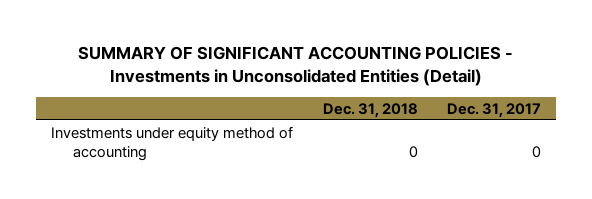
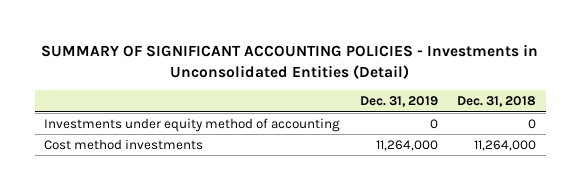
- | Dec. 31, 2018 | Dec. 31, 2017
+ | Dec. 31, 2019 | Dec. 31, 2018
+ Cost method investments | 11,264,000 | 11,264,000

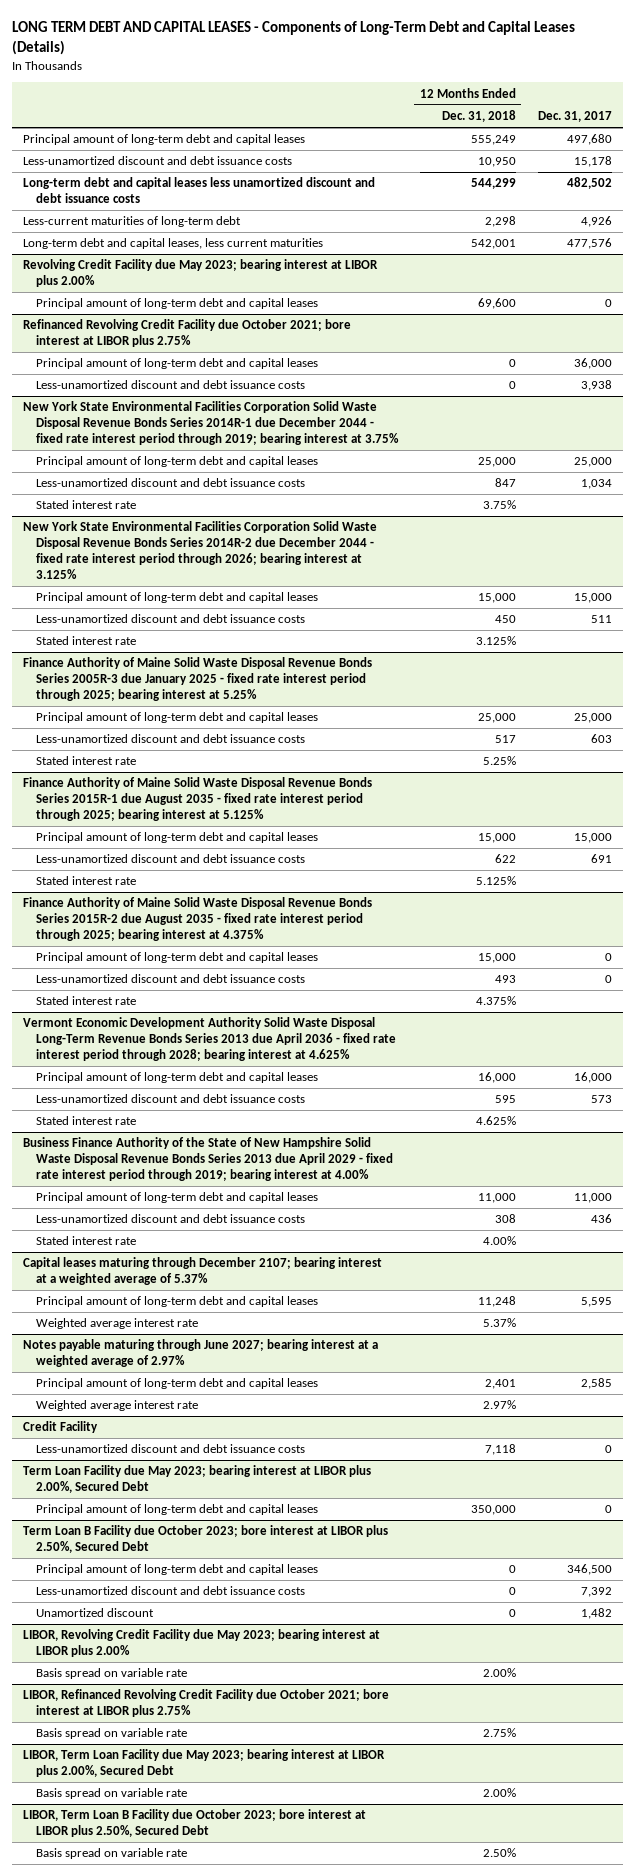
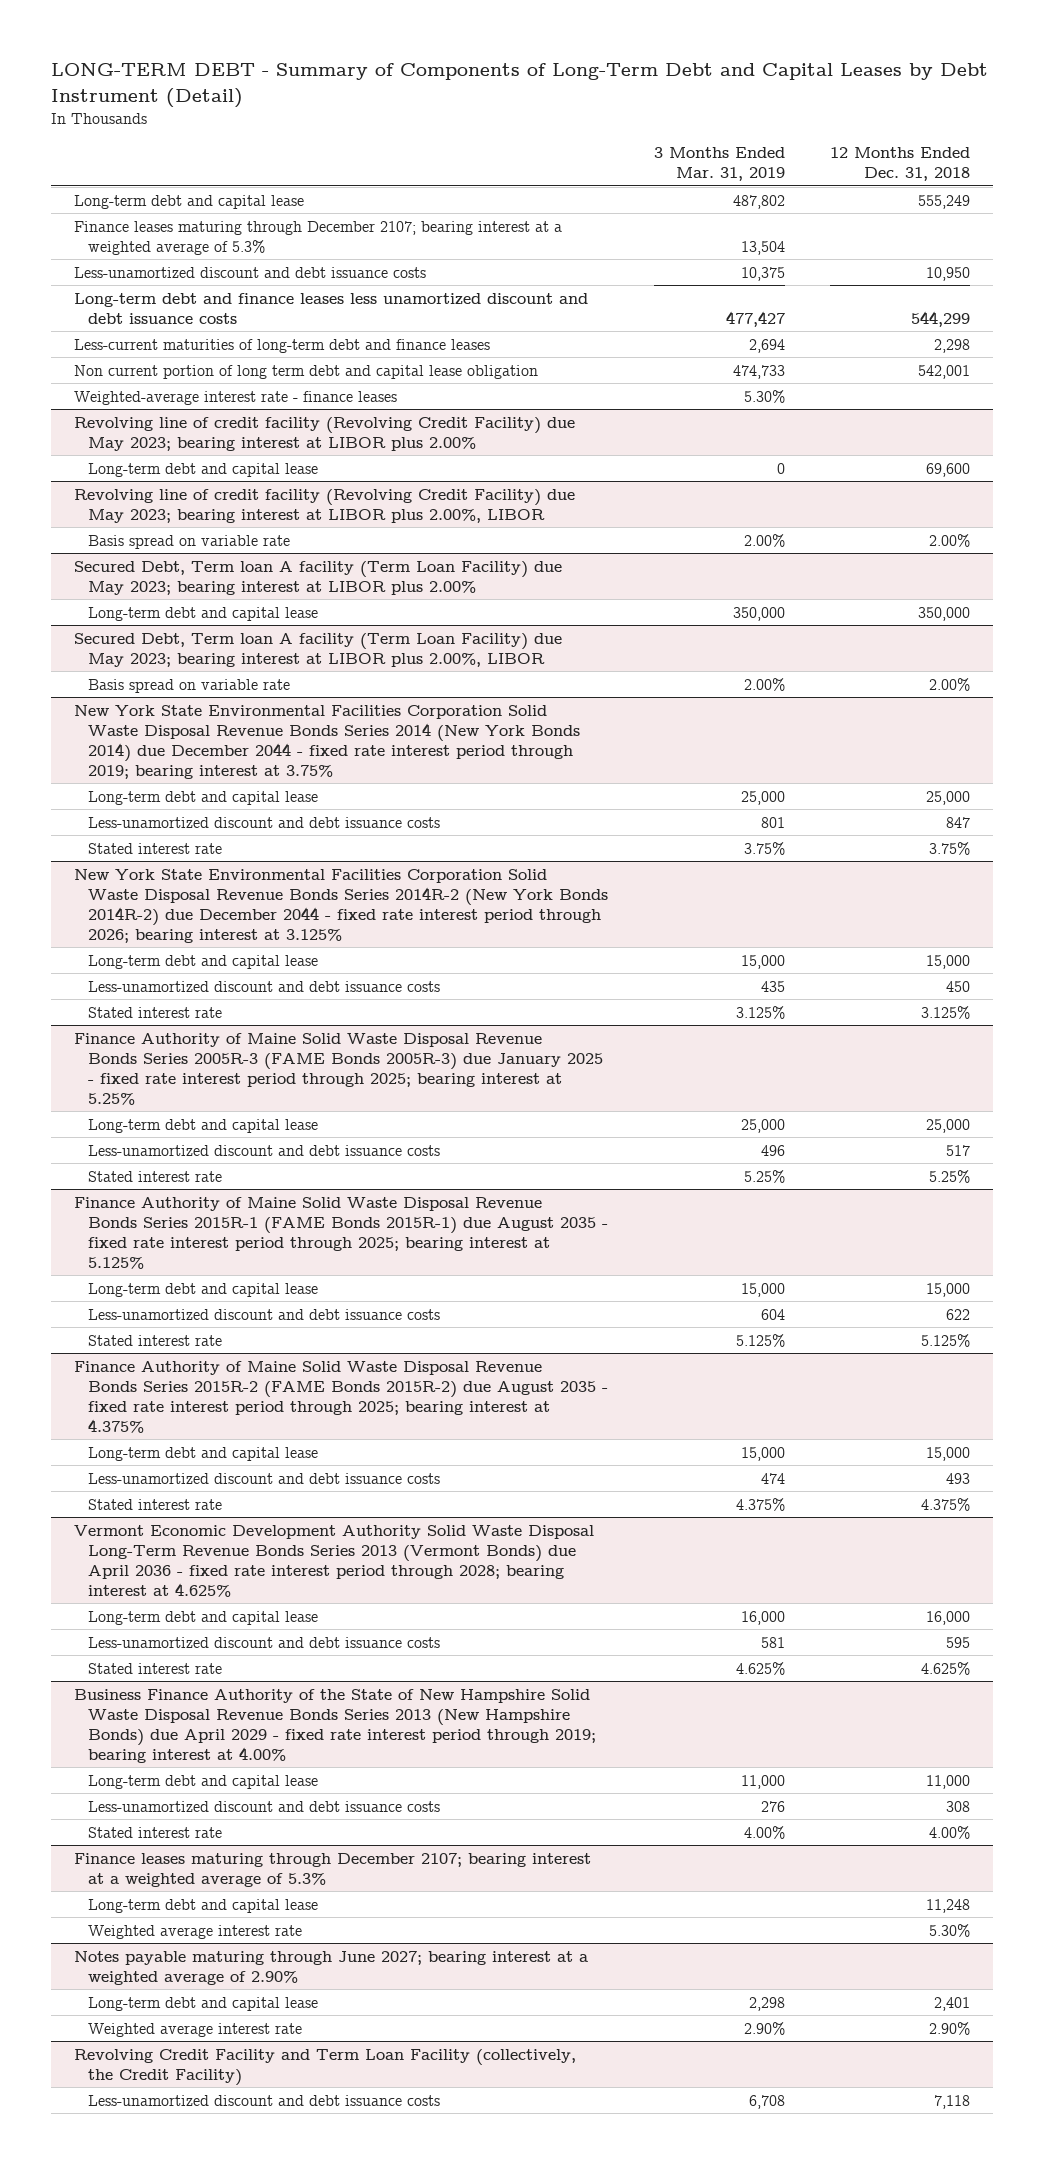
- LONG TERM DEBT AND CAPITAL LEASES - Components of Long-Term Debt and Capital Leases (Details)
+ LONG-TERM DEBT - Summary of Components of Long-Term Debt and Capital Leases by Debt Instrument (Detail)
- | 12 Months Ended Dec. 31, 2018 | Dec. 31, 2017
+ | 3 Months Ended Mar. 31, 2019 | 12 Months Ended Dec. 31, 2018
- Principal amount of long-term debt and capital leases | 555,249 | 497,680
+ Long-term debt and capital lease | 487,802 | 555,249
+ Finance leases maturing through December 2107; bearing interest at a weighted average of 5.3% | 13,504 |
- Long-term debt and capital leases less unamortized discount and debt issuance costs | 544,299 | 482,502
- Less-current maturities of long-term debt | 2,298 | 4,926
- Long-term debt and capital leases, less current maturities | 542,001 | 477,576
- Revolving Credit Facility due May 2023; bearing interest at LIBOR plus 2.00%
- Principal amount of long-term debt and capital leases | 69,600 | 0
- Refinanced Revolving Credit Facility due October 2021; bore interest at LIBOR plus 2.75%
- Principal amount of long-term debt and capital leases | 0 | 36,000
- Less-unamortized discount and debt issuance costs | 0 | 3,938
- New York State Environmental Facilities Corporation Solid Waste Disposal Revenue Bonds Series 2014R-1 due December 2044 - fixed rate interest period through 2019; bearing interest at 3.75%
- Principal amount of long-term debt and capital leases | 25,000 | 25,000
+ Long-term debt and finance leases less unamortized discount and debt issuance costs | 477,427 | 544,299
+ Less-current maturities of long-term debt and finance leases | 2,694 | 2,298
+ Non current portion of long term debt and capital lease obligation | 474,733 | 542,001
+ Weighted-average interest rate - finance leases | 5.30% |
+ Revolving line of credit facility (Revolving Credit Facility) due May 2023; bearing interest at LIBOR plus 2.00%
+ Long-term debt and capital lease | 0 | 69,600
+ Revolving line of credit facility (Revolving Credit Facility) due May 2023; bearing interest at LIBOR plus 2.00%, LIBOR
+ Basis spread on variable rate | 2.00% | 2.00%
+ Secured Debt, Term loan A facility (Term Loan Facility) due May 2023; bearing interest at LIBOR plus 2.00%
+ Long-term debt and capital lease | 350,000 | 350,000
+ Secured Debt, Term loan A facility (Term Loan Facility) due May 2023; bearing interest at LIBOR plus 2.00%, LIBOR
+ Basis spread on variable rate | 2.00% | 2.00%
+ New York State Environmental Facilities Corporation Solid Waste Disposal Revenue Bonds Series 2014 (New York Bonds 2014) due December 2044 - fixed rate interest period through 2019; bearing interest at 3.75%
+ Long-term debt and capital lease | 25,000 | 25,000
- New York State Environmental Facilities Corporation Solid Waste Disposal Revenue Bonds Series 2014R-2 due December 2044 - fixed rate interest period through 2026; bearing interest at 3.125%
- Principal amount of long-term debt and capital leases | 15,000 | 15,000
+ New York State Environmental Facilities Corporation Solid Waste Disposal Revenue Bonds Series 2014R-2 (New York Bonds 2014R-2) due December 2044 - fixed rate interest period through 2026; bearing interest at 3.125%
+ Long-term debt and capital lease | 15,000 | 15,000
- Finance Authority of Maine Solid Waste Disposal Revenue Bonds Series 2005R-3 due January 2025 - fixed rate interest period through 2025; bearing interest at 5.25%
- Principal amount of long-term debt and capital leases | 25,000 | 25,000
+ Finance Authority of Maine Solid Waste Disposal Revenue Bonds Series 2005R-3 (FAME Bonds 2005R-3) due January 2025 - fixed rate interest period through 2025; bearing interest at 5.25%
+ Long-term debt and capital lease | 25,000 | 25,000
- Finance Authority of Maine Solid Waste Disposal Revenue Bonds Series 2015R-1 due August 2035 - fixed rate interest period through 2025; bearing interest at 5.125%
- Principal amount of long-term debt and capital leases | 15,000 | 15,000
+ Finance Authority of Maine Solid Waste Disposal Revenue Bonds Series 2015R-1 (FAME Bonds 2015R-1) due August 2035 - fixed rate interest period through 2025; bearing interest at 5.125%
+ Long-term debt and capital lease | 15,000 | 15,000
- Finance Authority of Maine Solid Waste Disposal Revenue Bonds Series 2015R-2 due August 2035 - fixed rate interest period through 2025; bearing interest at 4.375%
- Principal amount of long-term debt and capital leases | 15,000 | 0
+ Finance Authority of Maine Solid Waste Disposal Revenue Bonds Series 2015R-2 (FAME Bonds 2015R-2) due August 2035 - fixed rate interest period through 2025; bearing interest at 4.375%
+ Long-term debt and capital lease | 15,000 | 15,000
- Vermont Economic Development Authority Solid Waste Disposal Long-Term Revenue Bonds Series 2013 due April 2036 - fixed rate interest period through 2028; bearing interest at 4.625%
- Principal amount of long-term debt and capital leases | 16,000 | 16,000
+ Vermont Economic Development Authority Solid Waste Disposal Long-Term Revenue Bonds Series 2013 (Vermont Bonds) due April 2036 - fixed rate interest period through 2028; bearing interest at 4.625%
+ Long-term debt and capital lease | 16,000 | 16,000
- Business Finance Authority of the State of New Hampshire Solid Waste Disposal Revenue Bonds Series 2013 due April 2029 - fixed rate interest period through 2019; bearing interest at 4.00%
- Principal amount of long-term debt and capital leases | 11,000 | 11,000
+ Business Finance Authority of the State of New Hampshire Solid Waste Disposal Revenue Bonds Series 2013 (New Hampshire Bonds) due April 2029 - fixed rate interest period through 2019; bearing interest at 4.00%
+ Long-term debt and capital lease | 11,000 | 11,000
- Capital leases maturing through December 2107; bearing interest at a weighted average of 5.37%
- Principal amount of long-term debt and capital leases | 11,248 | 5,595
- Weighted average interest rate | 5.37% |
- Notes payable maturing through June 2027; bearing interest at a weighted average of 2.97%
- Principal amount of long-term debt and capital leases | 2,401 | 2,585
- Weighted average interest rate | 2.97% |
- Credit Facility
+ Finance leases maturing through December 2107; bearing interest at a weighted average of 5.3%
+ Long-term debt and capital lease | | 11,248
+ Weighted average interest rate | | 5.30%
+ Notes payable maturing through June 2027; bearing interest at a weighted average of 2.90%
+ Long-term debt and capital lease | 2,298 | 2,401
+ Weighted average interest rate | 2.90% | 2.90%
+ Revolving Credit Facility and Term Loan Facility (collectively, the Credit Facility)
- Term Loan Facility due May 2023; bearing interest at LIBOR plus 2.00%, Secured Debt
- Principal amount of long-term debt and capital leases | 350,000 | 0
- Term Loan B Facility due October 2023; bore interest at LIBOR plus 2.50%, Secured Debt
- Principal amount of long-term debt and capital leases | 0 | 346,500
- Less-unamortized discount and debt issuance costs | 0 | 7,392
- Unamortized discount | 0 | 1,482
- LIBOR, Revolving Credit Facility due May 2023; bearing interest at LIBOR plus 2.00%
- Basis spread on variable rate | 2.00% |
- LIBOR, Refinanced Revolving Credit Facility due October 2021; bore interest at LIBOR plus 2.75%
- Basis spread on variable rate | 2.75% |
- LIBOR, Term Loan Facility due May 2023; bearing interest at LIBOR plus 2.00%, Secured Debt
- Basis spread on variable rate | 2.00% |
- LIBOR, Term Loan B Facility due October 2023; bore interest at LIBOR plus 2.50%, Secured Debt
- Basis spread on variable rate | 2.50% |

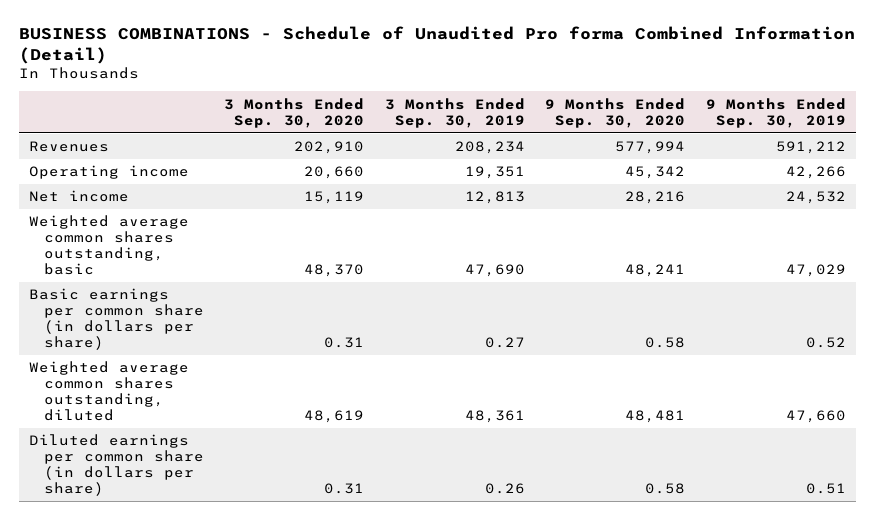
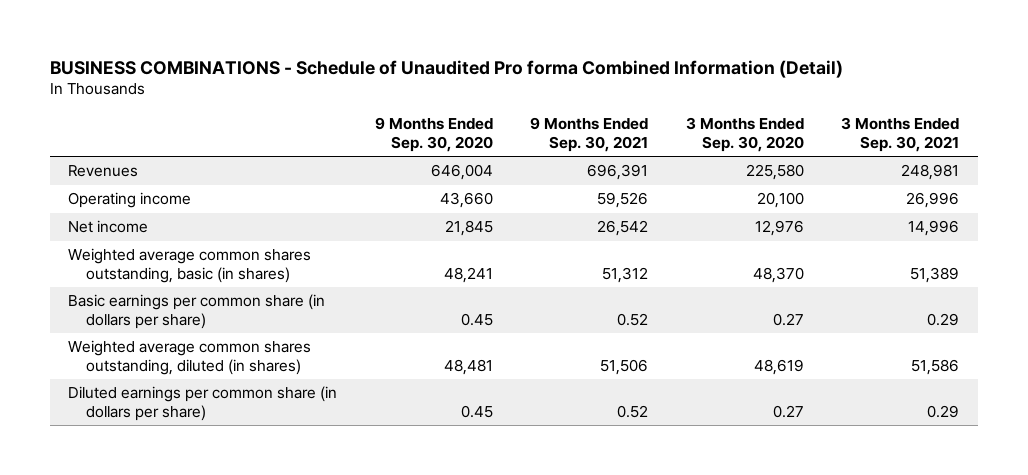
- | 3 Months Ended Sep. 30, 2020 | 3 Months Ended Sep. 30, 2019 | 9 Months Ended Sep. 30, 2020 | 9 Months Ended Sep. 30, 2019
+ | 9 Months Ended Sep. 30, 2020 | 9 Months Ended Sep. 30, 2021 | 3 Months Ended Sep. 30, 2020 | 3 Months Ended Sep. 30, 2021
- Revenues | 202,910 | 208,234 | 577,994 | 591,212
- Operating income | 20,660 | 19,351 | 45,342 | 42,266
- Net income | 15,119 | 12,813 | 28,216 | 24,532
- Weighted average common shares outstanding, basic | 48,370 | 47,690 | 48,241 | 47,029
- Basic earnings per common share (in dollars per share) | 0.31 | 0.27 | 0.58 | 0.52
- Weighted average common shares outstanding, diluted | 48,619 | 48,361 | 48,481 | 47,660
- Diluted earnings per common share (in dollars per share) | 0.31 | 0.26 | 0.58 | 0.51
+ Revenues | 646,004 | 696,391 | 225,580 | 248,981
+ Operating income | 43,660 | 59,526 | 20,100 | 26,996
+ Net income | 21,845 | 26,542 | 12,976 | 14,996
+ Weighted average common shares outstanding, basic (in shares) | 48,241 | 51,312 | 48,370 | 51,389
+ Basic earnings per common share (in dollars per share) | 0.45 | 0.52 | 0.27 | 0.29
+ Weighted average common shares outstanding, diluted (in shares) | 48,481 | 51,506 | 48,619 | 51,586
+ Diluted earnings per common share (in dollars per share) | 0.45 | 0.52 | 0.27 | 0.29

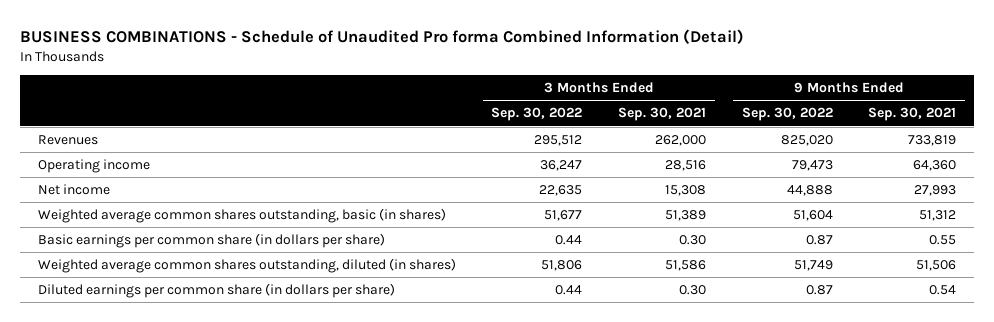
- | 9 Months Ended Sep. 30, 2020 | 9 Months Ended Sep. 30, 2021 | 3 Months Ended Sep. 30, 2020 | 3 Months Ended Sep. 30, 2021
+ | 3 Months Ended Sep. 30, 2022 | 3 Months Ended Sep. 30, 2021 | 9 Months Ended Sep. 30, 2022 | 9 Months Ended Sep. 30, 2021
- Revenues | 646,004 | 696,391 | 225,580 | 248,981
- Operating income | 43,660 | 59,526 | 20,100 | 26,996
- Net income | 21,845 | 26,542 | 12,976 | 14,996
+ Revenues | 295,512 | 262,000 | 825,020 | 733,819
+ Operating income | 36,247 | 28,516 | 79,473 | 64,360
+ Net income | 22,635 | 15,308 | 44,888 | 27,993
- Basic earnings per common share (in dollars per share) | 0.45 | 0.52 | 0.27 | 0.29
+ Basic earnings per common share (in dollars per share) | 0.44 | 0.30 | 0.87 | 0.55
- Diluted earnings per common share (in dollars per share) | 0.45 | 0.52 | 0.27 | 0.29
+ Diluted earnings per common share (in dollars per share) | 0.44 | 0.30 | 0.87 | 0.54

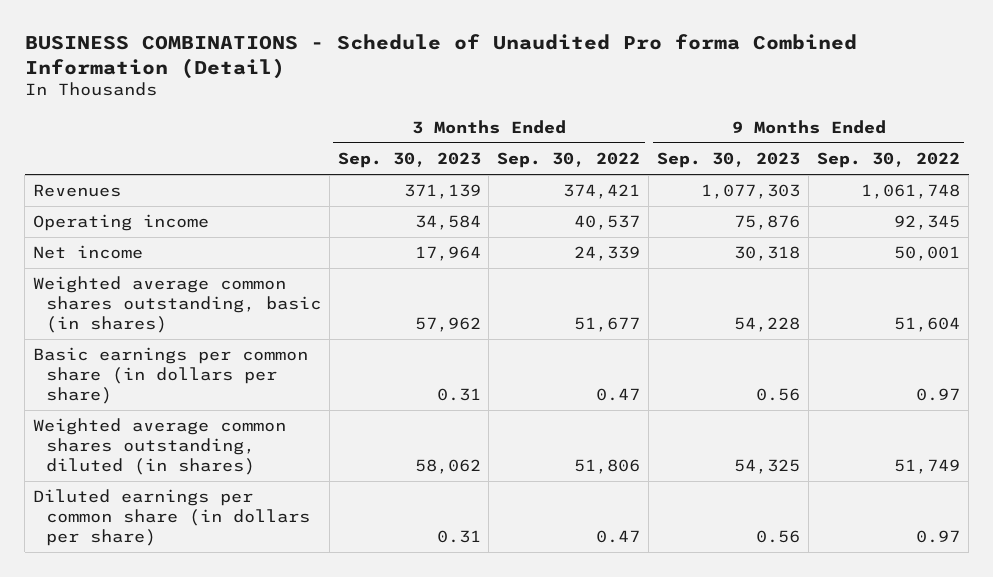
- | 3 Months Ended Sep. 30, 2022 | 3 Months Ended Sep. 30, 2021 | 9 Months Ended Sep. 30, 2022 | 9 Months Ended Sep. 30, 2021
+ | 3 Months Ended Sep. 30, 2023 | 3 Months Ended Sep. 30, 2022 | 9 Months Ended Sep. 30, 2023 | 9 Months Ended Sep. 30, 2022
- Revenues | 295,512 | 262,000 | 825,020 | 733,819
- Operating income | 36,247 | 28,516 | 79,473 | 64,360
- Net income | 22,635 | 15,308 | 44,888 | 27,993
+ Revenues | 371,139 | 374,421 | 1,077,303 | 1,061,748
+ Operating income | 34,584 | 40,537 | 75,876 | 92,345
+ Net income | 17,964 | 24,339 | 30,318 | 50,001
- Basic earnings per common share (in dollars per share) | 0.44 | 0.30 | 0.87 | 0.55
+ Basic earnings per common share (in dollars per share) | 0.31 | 0.47 | 0.56 | 0.97
- Diluted earnings per common share (in dollars per share) | 0.44 | 0.30 | 0.87 | 0.54
+ Diluted earnings per common share (in dollars per share) | 0.31 | 0.47 | 0.56 | 0.97

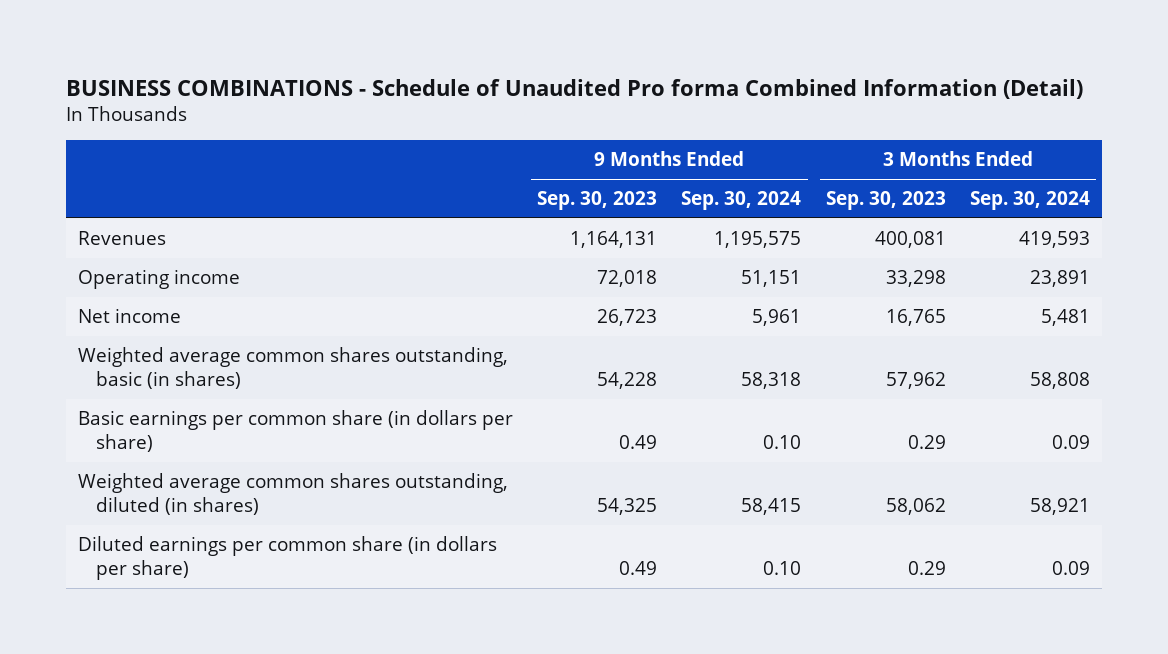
- | 3 Months Ended Sep. 30, 2023 | 3 Months Ended Sep. 30, 2022 | 9 Months Ended Sep. 30, 2023 | 9 Months Ended Sep. 30, 2022
+ | 9 Months Ended Sep. 30, 2023 | 9 Months Ended Sep. 30, 2024 | 3 Months Ended Sep. 30, 2023 | 3 Months Ended Sep. 30, 2024
- Revenues | 371,139 | 374,421 | 1,077,303 | 1,061,748
- Operating income | 34,584 | 40,537 | 75,876 | 92,345
- Net income | 17,964 | 24,339 | 30,318 | 50,001
+ Revenues | 1,164,131 | 1,195,575 | 400,081 | 419,593
+ Operating income | 72,018 | 51,151 | 33,298 | 23,891
+ Net income | 26,723 | 5,961 | 16,765 | 5,481
- Basic earnings per common share (in dollars per share) | 0.31 | 0.47 | 0.56 | 0.97
+ Basic earnings per common share (in dollars per share) | 0.49 | 0.10 | 0.29 | 0.09
- Diluted earnings per common share (in dollars per share) | 0.31 | 0.47 | 0.56 | 0.97
+ Diluted earnings per common share (in dollars per share) | 0.49 | 0.10 | 0.29 | 0.09

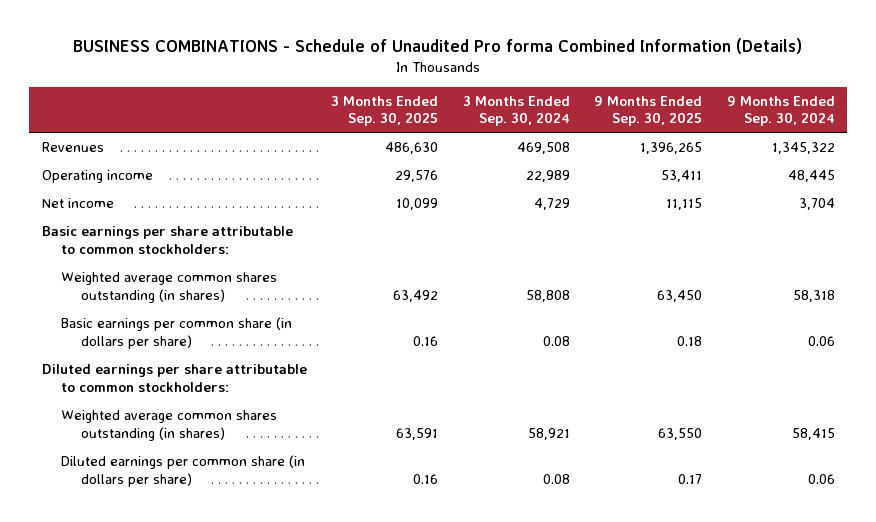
- BUSINESS COMBINATIONS - Schedule of Unaudited Pro forma Combined Information (Detail)
+ BUSINESS COMBINATIONS - Schedule of Unaudited Pro forma Combined Information (Details)
- | 9 Months Ended Sep. 30, 2023 | 9 Months Ended Sep. 30, 2024 | 3 Months Ended Sep. 30, 2023 | 3 Months Ended Sep. 30, 2024
+ | 3 Months Ended Sep. 30, 2025 | 3 Months Ended Sep. 30, 2024 | 9 Months Ended Sep. 30, 2025 | 9 Months Ended Sep. 30, 2024
- Revenues | 1,164,131 | 1,195,575 | 400,081 | 419,593
- Operating income | 72,018 | 51,151 | 33,298 | 23,891
- Net income | 26,723 | 5,961 | 16,765 | 5,481
- Weighted average common shares outstanding, basic (in shares) | 54,228 | 58,318 | 57,962 | 58,808
- Basic earnings per common share (in dollars per share) | 0.49 | 0.10 | 0.29 | 0.09
- Weighted average common shares outstanding, diluted (in shares) | 54,325 | 58,415 | 58,062 | 58,921
- Diluted earnings per common share (in dollars per share) | 0.49 | 0.10 | 0.29 | 0.09
+ Revenues | 486,630 | 469,508 | 1,396,265 | 1,345,322
+ Operating income | 29,576 | 22,989 | 53,411 | 48,445
+ Net income | 10,099 | 4,729 | 11,115 | 3,704
+ Basic earnings per share attributable to common stockholders:
+ Weighted average common shares outstanding (in shares) | 63,492 | 58,808 | 63,450 | 58,318
+ Basic earnings per common share (in dollars per share) | 0.16 | 0.08 | 0.18 | 0.06
+ Diluted earnings per share attributable to common stockholders:
+ Weighted average common shares outstanding (in shares) | 63,591 | 58,921 | 63,550 | 58,415
+ Diluted earnings per common share (in dollars per share) | 0.16 | 0.08 | 0.17 | 0.06

